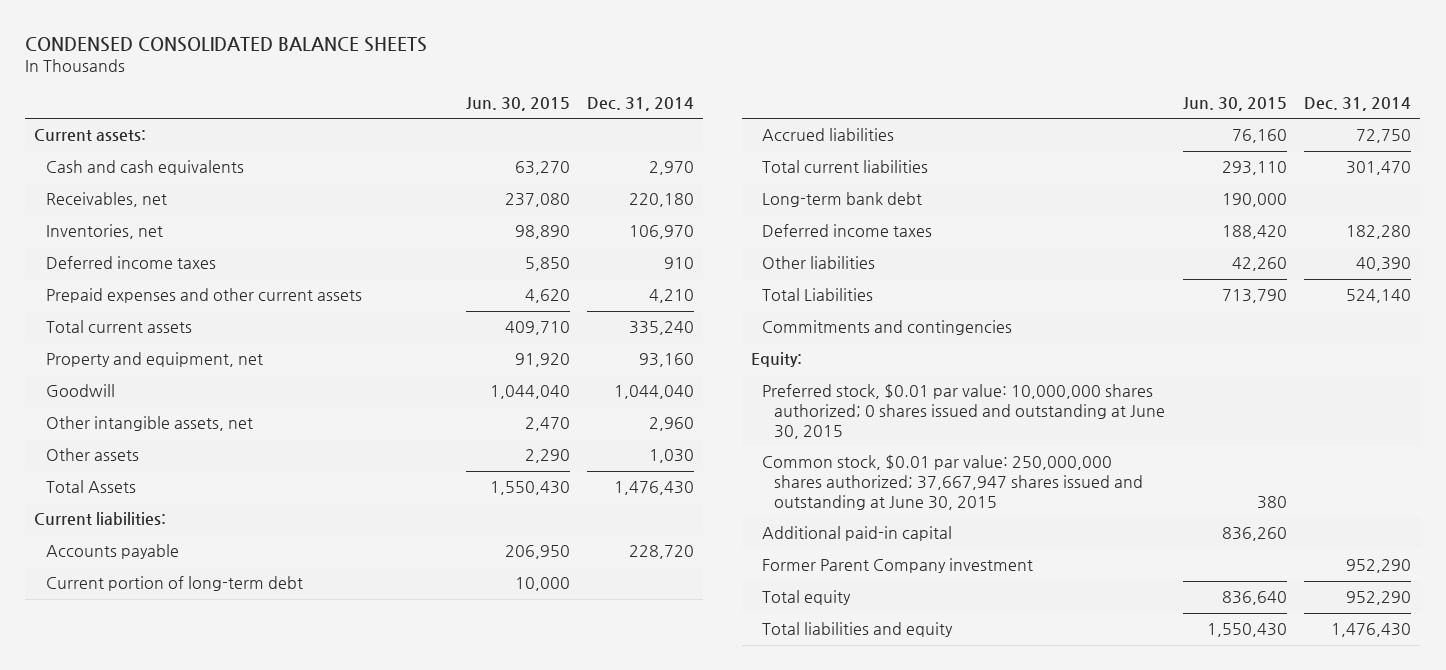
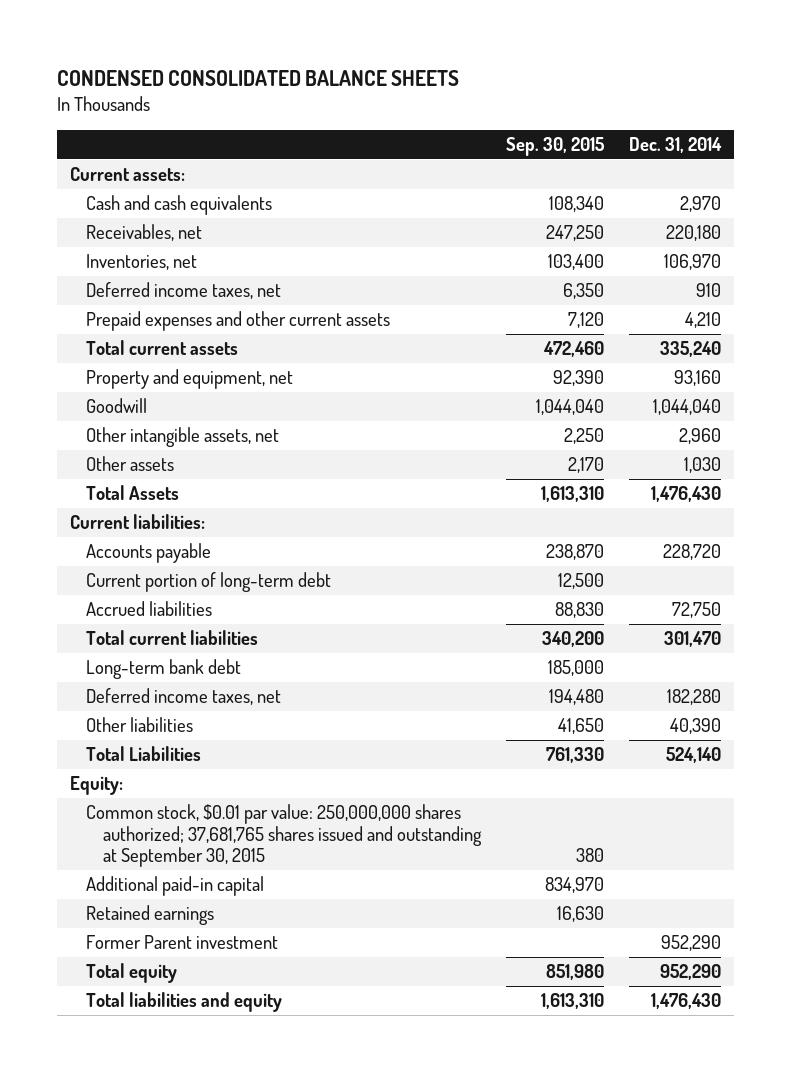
- | Jun. 30, 2015 | Dec. 31, 2014
+ | Sep. 30, 2015 | Dec. 31, 2014
- Deferred income taxes | 5,850 | 910
+ Deferred income taxes, net | 6,350 | 910
- Deferred income taxes | 188,420 | 182,280
+ Deferred income taxes, net | 194,480 | 182,280
- Commitments and contingencies
- Preferred stock, $0.01 par value: 10,000,000 shares authorized; 0 shares issued and outstanding at June 30, 2015
- Common stock, $0.01 par value: 250,000,000 shares authorized; 37,667,947 shares issued and outstanding at June 30, 2015 | 380 |
+ Common stock, $0.01 par value: 250,000,000 shares authorized; 37,681,765 shares issued and outstanding at September 30, 2015 | 380 |
- Former Parent Company investment | | 952,290
+ Retained earnings | 16,630 |
+ Former Parent investment | | 952,290

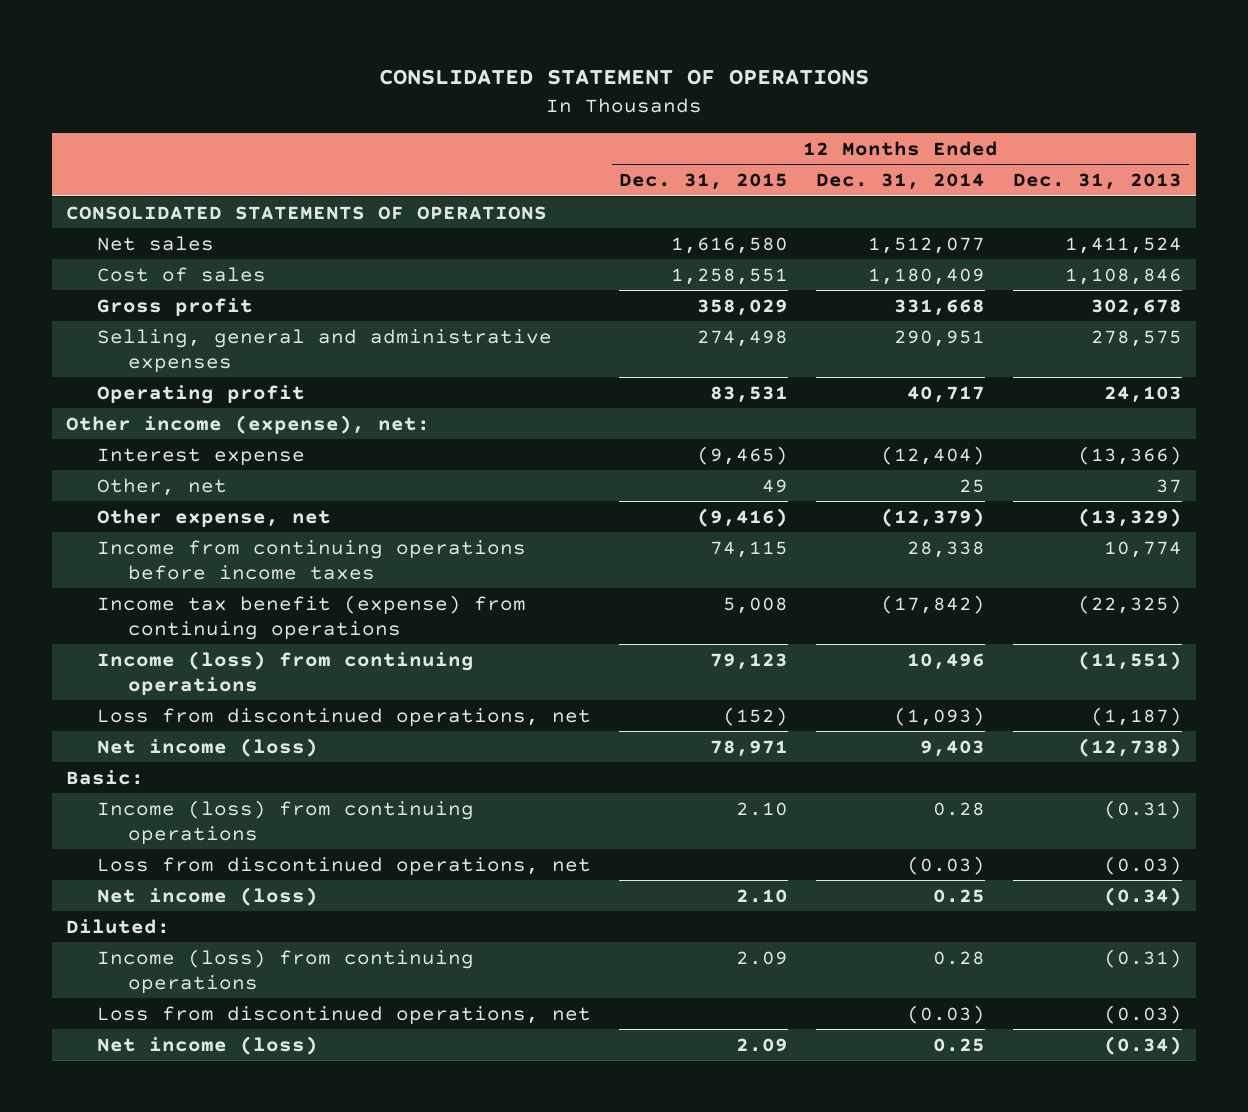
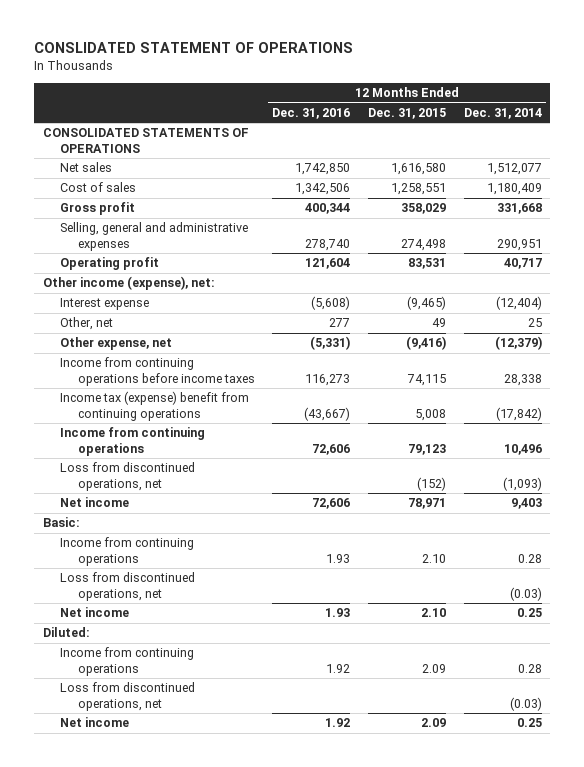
- | 12 Months Ended Dec. 31, 2015 | 12 Months Ended Dec. 31, 2014 | 12 Months Ended Dec. 31, 2013
+ | 12 Months Ended Dec. 31, 2016 | 12 Months Ended Dec. 31, 2015 | 12 Months Ended Dec. 31, 2014
- Income tax benefit (expense) from continuing operations | 5,008 | (17,842) | (22,325)
- Income (loss) from continuing operations | 79,123 | 10,496 | (11,551)
+ Income tax (expense) benefit from continuing operations | (43,667) | 5,008 | (17,842)
+ Income from continuing operations | 72,606 | 79,123 | 10,496
- Net income (loss) | 78,971 | 9,403 | (12,738)
+ Net income | 72,606 | 78,971 | 9,403
- Income (loss) from continuing operations | 2.10 | 0.28 | (0.31)
+ Income from continuing operations | 1.93 | 2.10 | 0.28
- Net income (loss) | 2.10 | 0.25 | (0.34)
+ Net income | 1.93 | 2.10 | 0.25
- Income (loss) from continuing operations | 2.09 | 0.28 | (0.31)
+ Income from continuing operations | 1.92 | 2.09 | 0.28
- Net income (loss) | 2.09 | 0.25 | (0.34)
+ Net income | 1.92 | 2.09 | 0.25

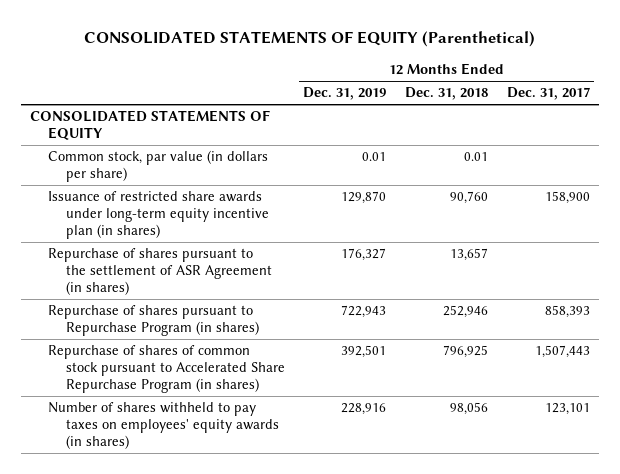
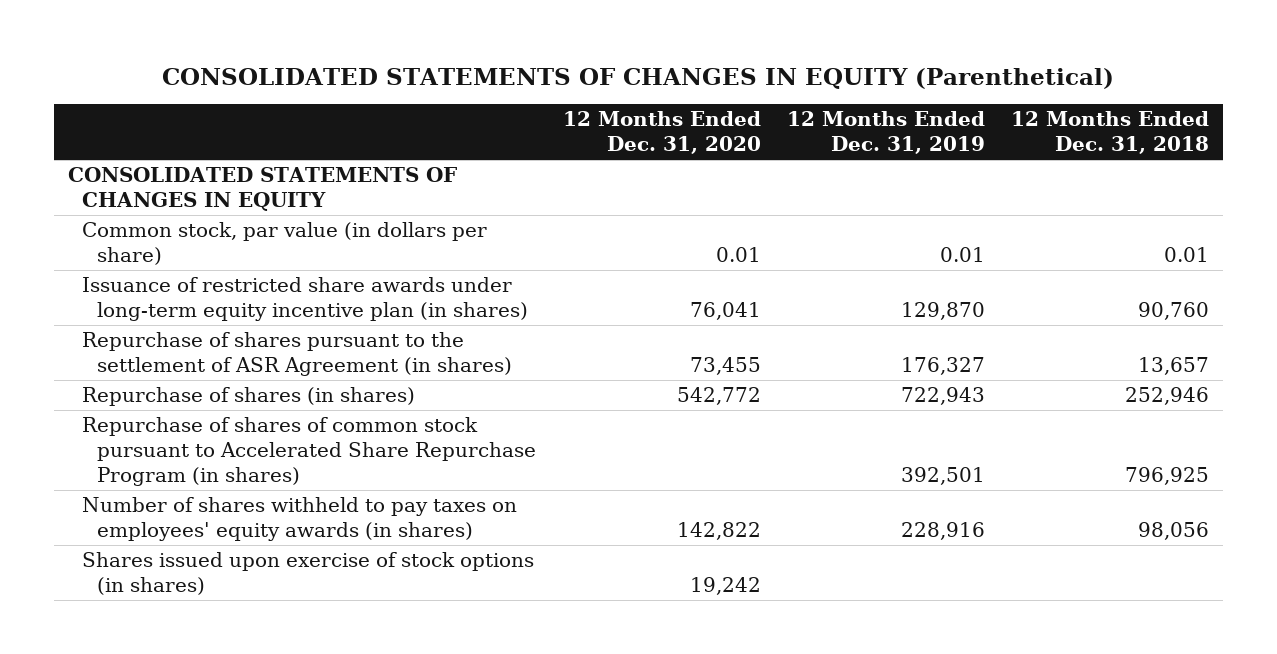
- CONSOLIDATED STATEMENTS OF EQUITY (Parenthetical)
+ CONSOLIDATED STATEMENTS OF CHANGES IN EQUITY (Parenthetical)
- | 12 Months Ended Dec. 31, 2019 | 12 Months Ended Dec. 31, 2018 | 12 Months Ended Dec. 31, 2017
+ | 12 Months Ended Dec. 31, 2020 | 12 Months Ended Dec. 31, 2019 | 12 Months Ended Dec. 31, 2018
- CONSOLIDATED STATEMENTS OF EQUITY
+ CONSOLIDATED STATEMENTS OF CHANGES IN EQUITY
- Repurchase of shares pursuant to Repurchase Program (in shares) | 722,943 | 252,946 | 858,393
+ Repurchase of shares (in shares) | 542,772 | 722,943 | 252,946
+ Shares issued upon exercise of stock options (in shares) | 19,242 | |

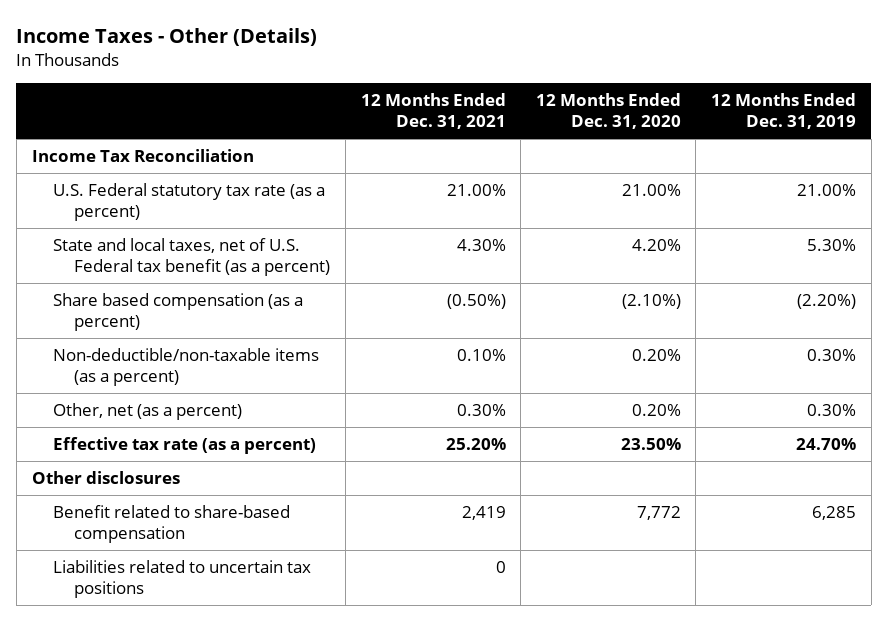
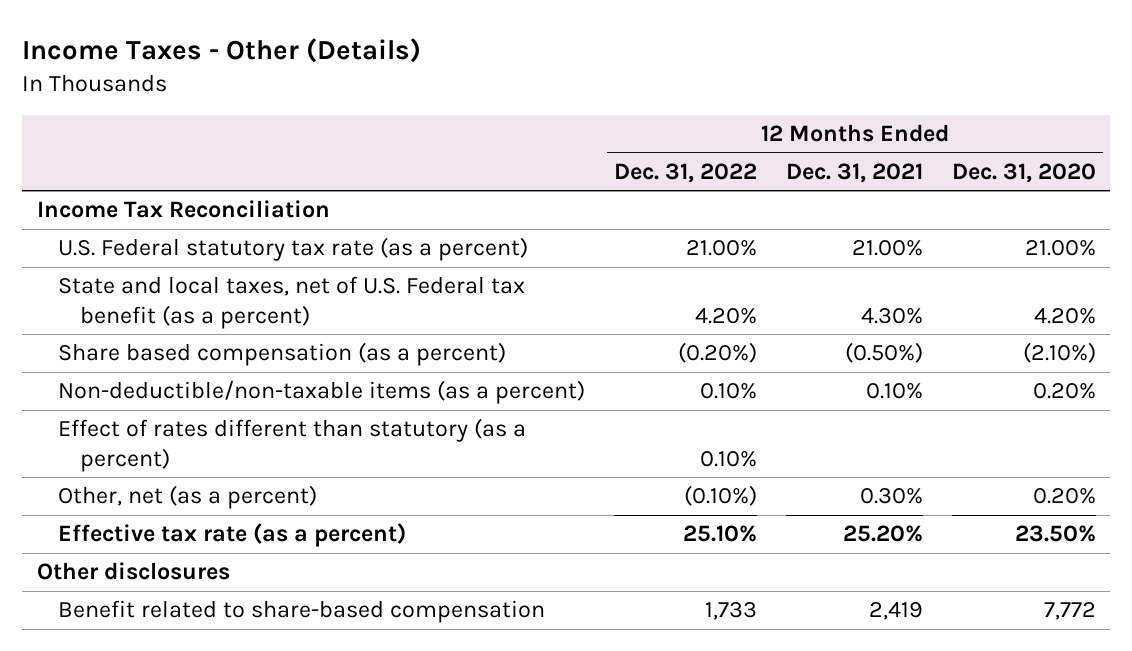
- | 12 Months Ended Dec. 31, 2021 | 12 Months Ended Dec. 31, 2020 | 12 Months Ended Dec. 31, 2019
+ | 12 Months Ended Dec. 31, 2022 | 12 Months Ended Dec. 31, 2021 | 12 Months Ended Dec. 31, 2020
+ Effect of rates different than statutory (as a percent) | 0.10% | |
- Liabilities related to uncertain tax positions | 0 | |

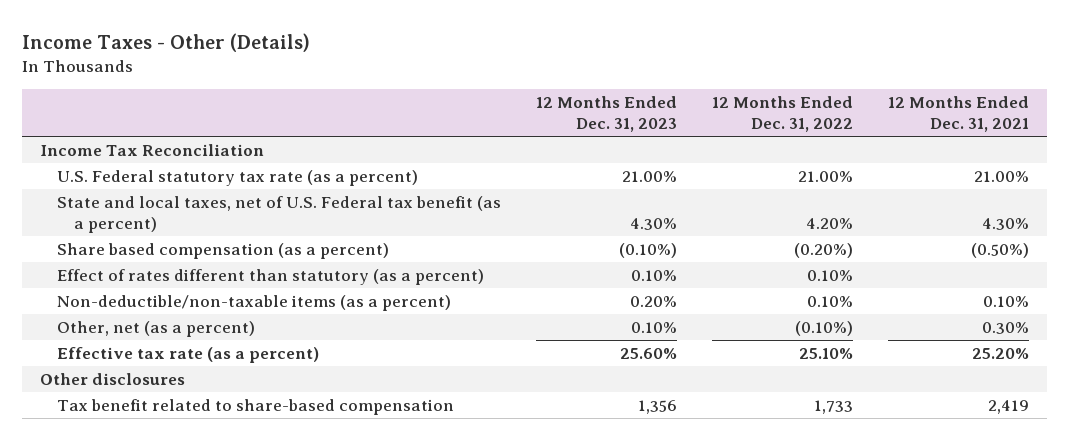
- | 12 Months Ended Dec. 31, 2022 | 12 Months Ended Dec. 31, 2021 | 12 Months Ended Dec. 31, 2020
+ | 12 Months Ended Dec. 31, 2023 | 12 Months Ended Dec. 31, 2022 | 12 Months Ended Dec. 31, 2021
moved down: Non-deductible/non-taxable items (as a percent) | 0.20% | 0.10% | 0.10%
- Benefit related to share-based compensation | 1,733 | 2,419 | 7,772
+ Tax benefit related to share-based compensation | 1,356 | 1,733 | 2,419

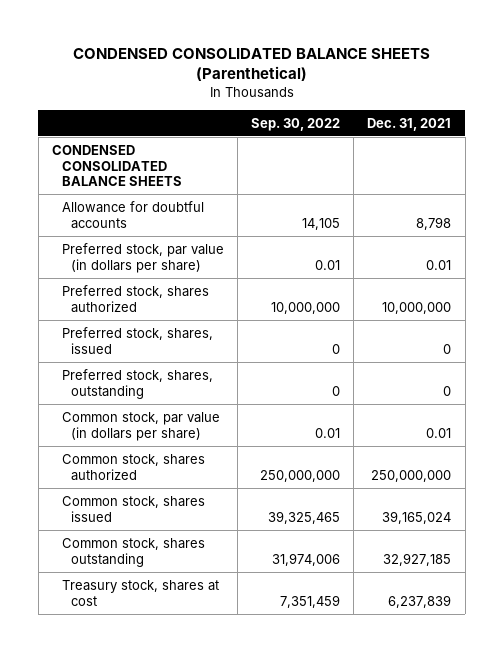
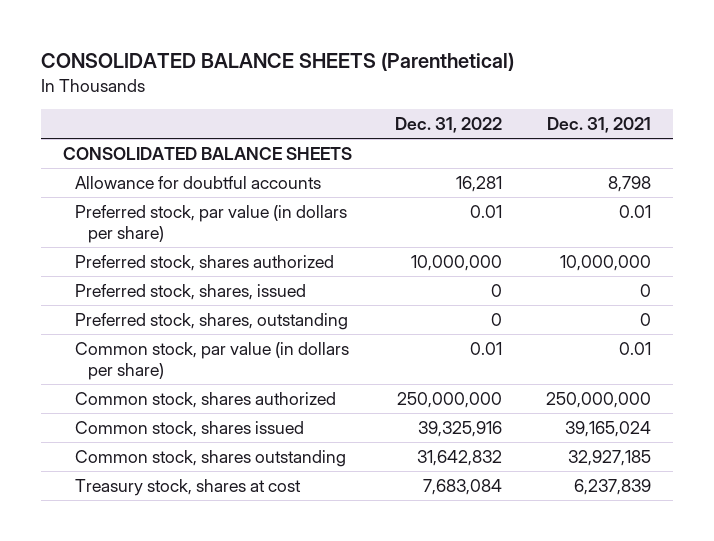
- CONDENSED CONSOLIDATED BALANCE SHEETS (Parenthetical)
+ CONSOLIDATED BALANCE SHEETS (Parenthetical)
- | Sep. 30, 2022 | Dec. 31, 2021
+ | Dec. 31, 2022 | Dec. 31, 2021
- CONDENSED CONSOLIDATED BALANCE SHEETS
+ CONSOLIDATED BALANCE SHEETS

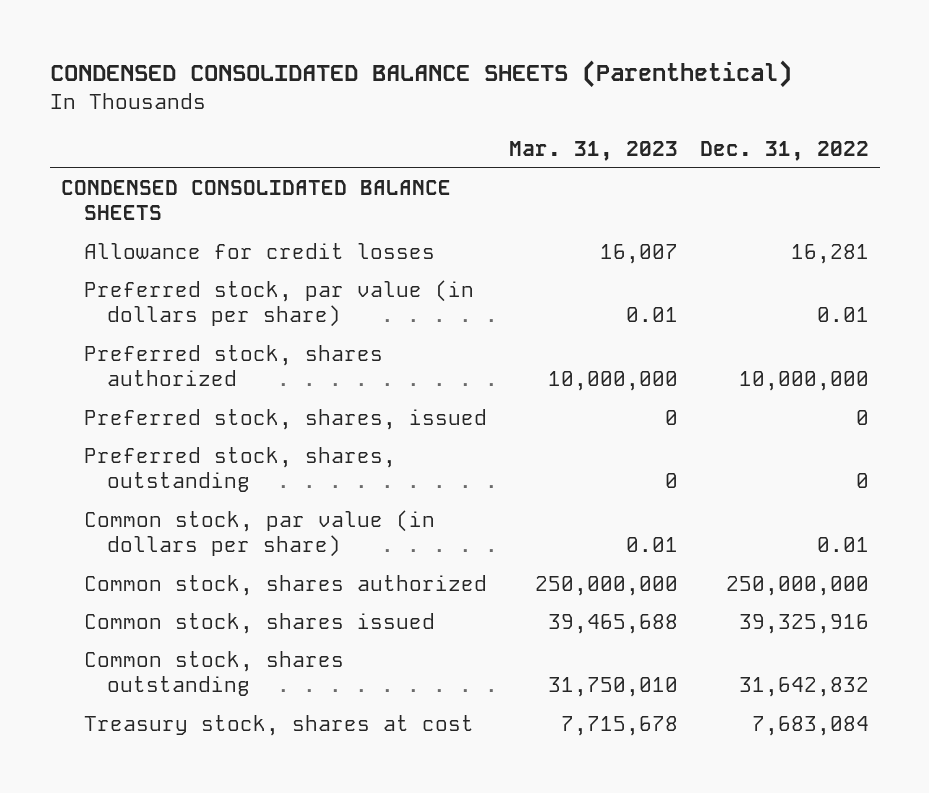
- CONSOLIDATED BALANCE SHEETS (Parenthetical)
+ CONDENSED CONSOLIDATED BALANCE SHEETS (Parenthetical)
- | Dec. 31, 2022 | Dec. 31, 2021
+ | Mar. 31, 2023 | Dec. 31, 2022
- CONSOLIDATED BALANCE SHEETS
- Allowance for doubtful accounts | 16,281 | 8,798
+ CONDENSED CONSOLIDATED BALANCE SHEETS
+ Allowance for credit losses | 16,007 | 16,281

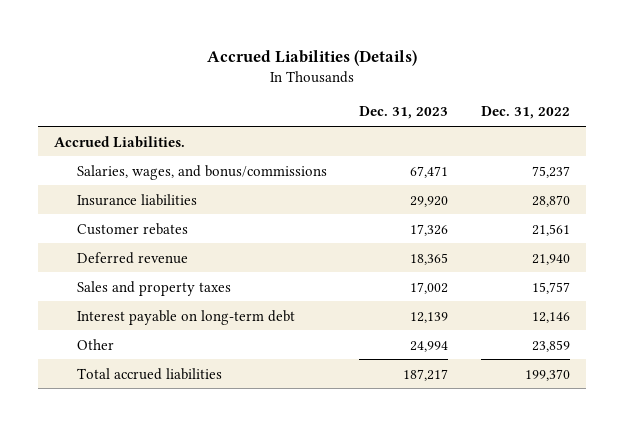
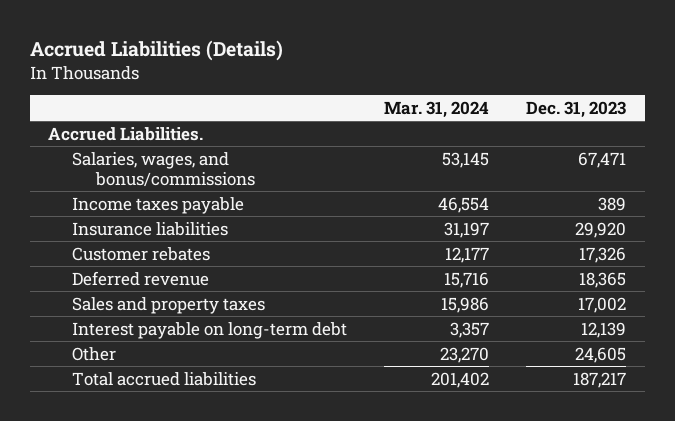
- | Dec. 31, 2023 | Dec. 31, 2022
+ | Mar. 31, 2024 | Dec. 31, 2023
+ Income taxes payable | 46,554 | 389
- Other | 24,994 | 23,859
+ Other | 23,270 | 24,605

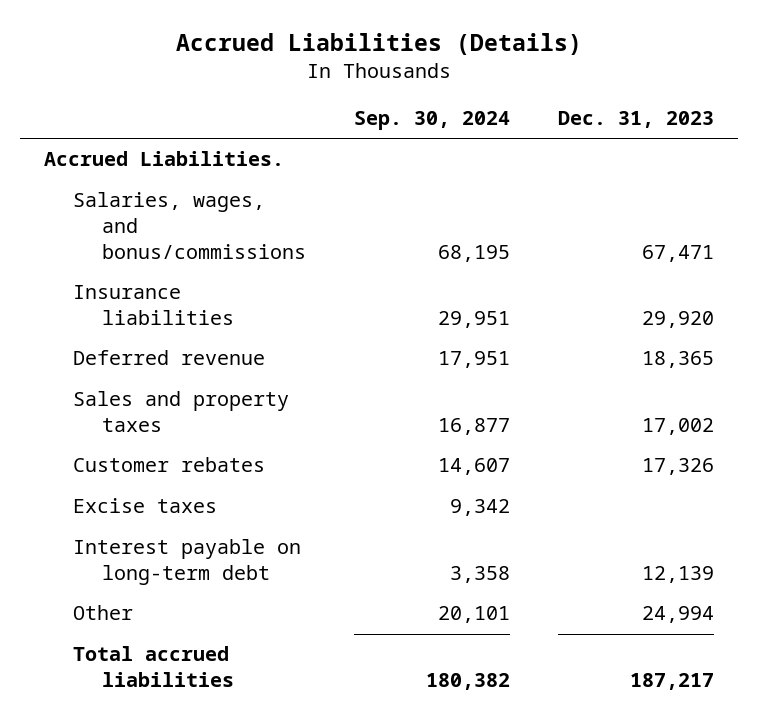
- | Mar. 31, 2024 | Dec. 31, 2023
+ | Sep. 30, 2024 | Dec. 31, 2023
- Income taxes payable | 46,554 | 389
moved down: Customer rebates | 14,607 | 17,326
+ Excise taxes | 9,342 |
- Other | 23,270 | 24,605
+ Other | 20,101 | 24,994

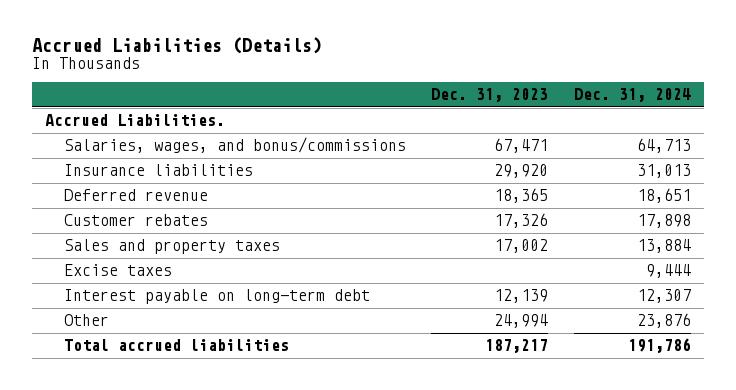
- | Sep. 30, 2024 | Dec. 31, 2023
+ | Dec. 31, 2023 | Dec. 31, 2024
moved down: Sales and property taxes | 17,002 | 13,884

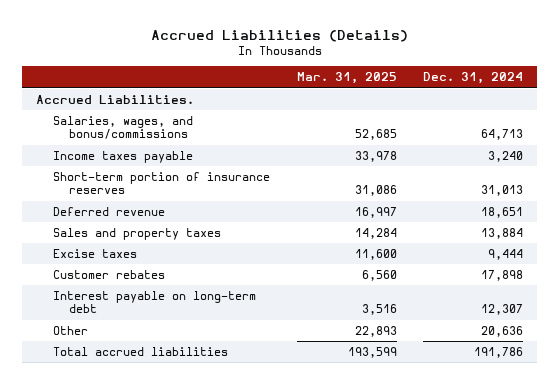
- | Dec. 31, 2023 | Dec. 31, 2024
+ | Mar. 31, 2025 | Dec. 31, 2024
- Insurance liabilities | 29,920 | 31,013
+ Income taxes payable | 33,978 | 3,240
+ Short-term portion of insurance reserves | 31,086 | 31,013
moved down: Customer rebates | 6,560 | 17,898
- Other | 24,994 | 23,876
+ Other | 22,893 | 20,636

